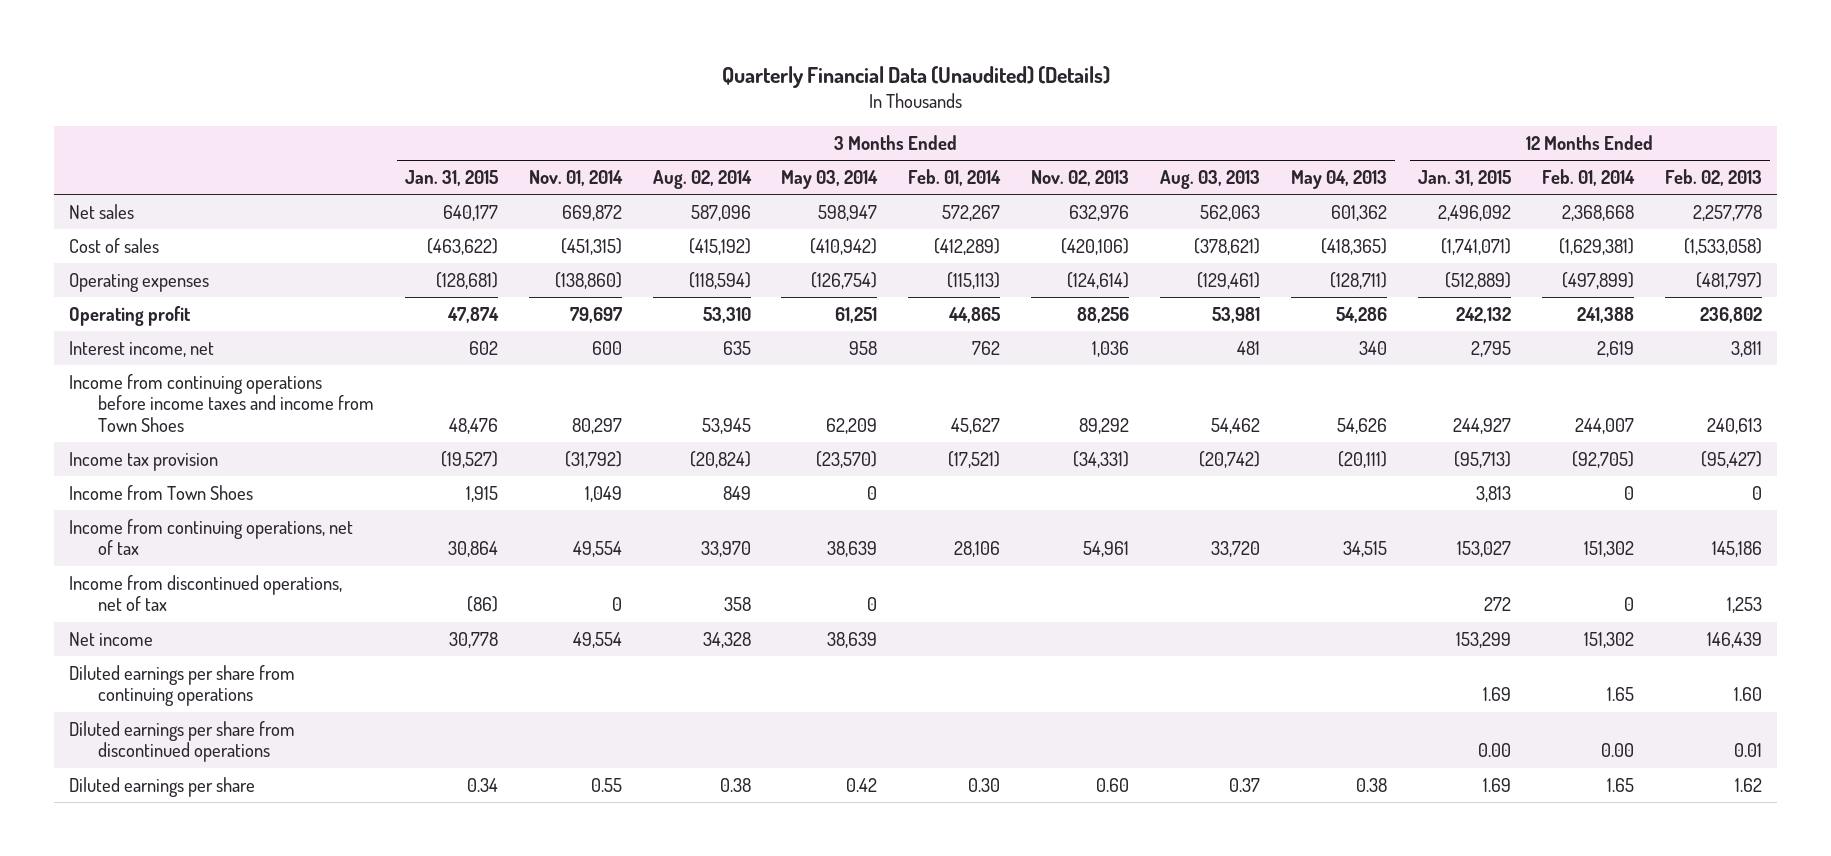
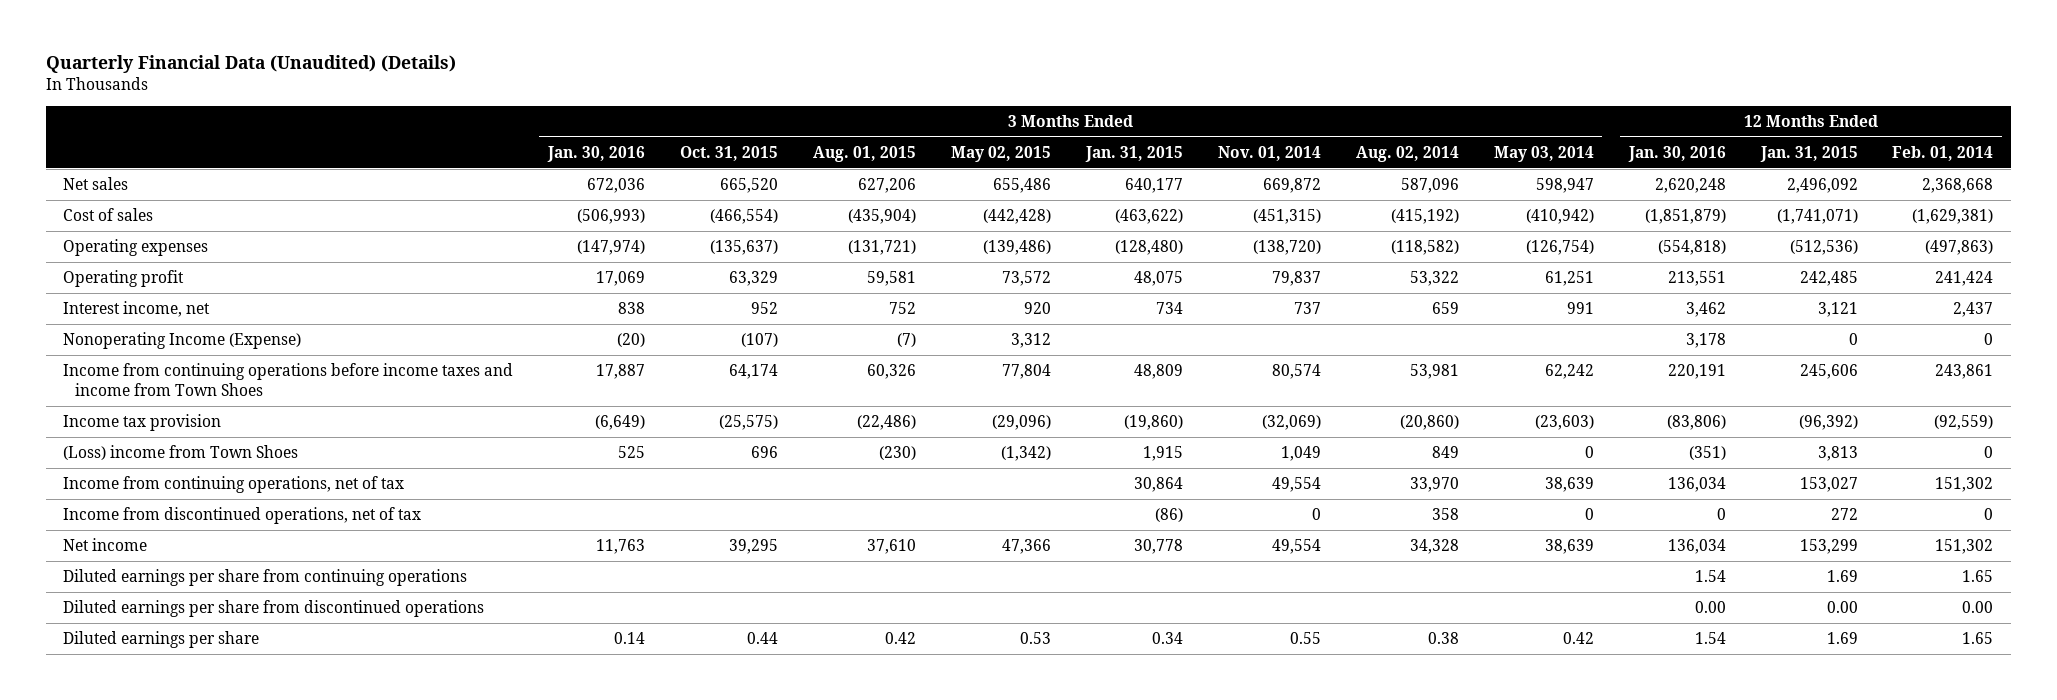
- | 3 Months Ended Jan. 31, 2015 | 3 Months Ended Nov. 01, 2014 | 3 Months Ended Aug. 02, 2014 | 3 Months Ended May 03, 2014 | 3 Months Ended Feb. 01, 2014 | 3 Months Ended Nov. 02, 2013 | 3 Months Ended Aug. 03, 2013 | 3 Months Ended May 04, 2013 | 12 Months Ended Jan. 31, 2015 | 12 Months Ended Feb. 01, 2014 | 12 Months Ended Feb. 02, 2013
+ | 3 Months Ended Jan. 30, 2016 | 3 Months Ended Oct. 31, 2015 | 3 Months Ended Aug. 01, 2015 | 3 Months Ended May 02, 2015 | 3 Months Ended Jan. 31, 2015 | 3 Months Ended Nov. 01, 2014 | 3 Months Ended Aug. 02, 2014 | 3 Months Ended May 03, 2014 | 12 Months Ended Jan. 30, 2016 | 12 Months Ended Jan. 31, 2015 | 12 Months Ended Feb. 01, 2014
- Operating expenses | (128,681) | (138,860) | (118,594) | (126,754) | (115,113) | (124,614) | (129,461) | (128,711) | (512,889) | (497,899) | (481,797)
- Operating profit | 47,874 | 79,697 | 53,310 | 61,251 | 44,865 | 88,256 | 53,981 | 54,286 | 242,132 | 241,388 | 236,802
- Interest income, net | 602 | 600 | 635 | 958 | 762 | 1,036 | 481 | 340 | 2,795 | 2,619 | 3,811
- Income from continuing operations before income taxes and income from Town Shoes | 48,476 | 80,297 | 53,945 | 62,209 | 45,627 | 89,292 | 54,462 | 54,626 | 244,927 | 244,007 | 240,613
- Income tax provision | (19,527) | (31,792) | (20,824) | (23,570) | (17,521) | (34,331) | (20,742) | (20,111) | (95,713) | (92,705) | (95,427)
- Income from Town Shoes | 1,915 | 1,049 | 849 | 0 | | | | | 3,813 | 0 | 0
+ Operating expenses | (147,974) | (135,637) | (131,721) | (139,486) | (128,480) | (138,720) | (118,582) | (126,754) | (554,818) | (512,536) | (497,863)
+ Operating profit | 17,069 | 63,329 | 59,581 | 73,572 | 48,075 | 79,837 | 53,322 | 61,251 | 213,551 | 242,485 | 241,424
+ Interest income, net | 838 | 952 | 752 | 920 | 734 | 737 | 659 | 991 | 3,462 | 3,121 | 2,437
+ Nonoperating Income (Expense) | (20) | (107) | (7) | 3,312 | | | | | 3,178 | 0 | 0
+ Income from continuing operations before income taxes and income from Town Shoes | 17,887 | 64,174 | 60,326 | 77,804 | 48,809 | 80,574 | 53,981 | 62,242 | 220,191 | 245,606 | 243,861
+ Income tax provision | (6,649) | (25,575) | (22,486) | (29,096) | (19,860) | (32,069) | (20,860) | (23,603) | (83,806) | (96,392) | (92,559)
+ (Loss) income from Town Shoes | 525 | 696 | (230) | (1,342) | 1,915 | 1,049 | 849 | 0 | (351) | 3,813 | 0

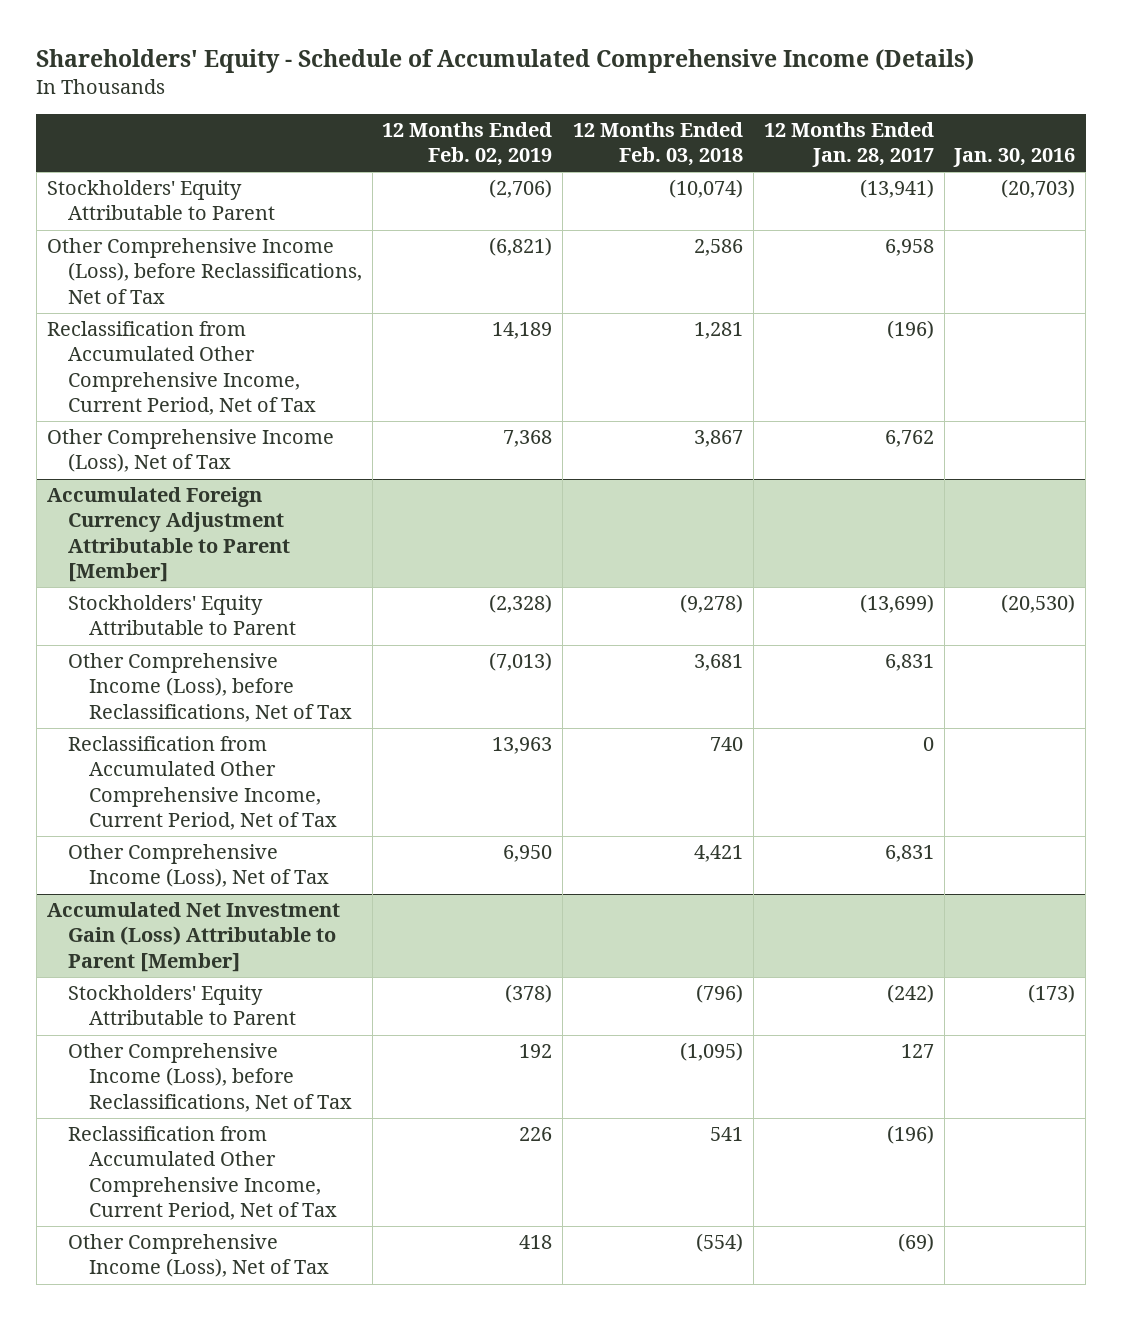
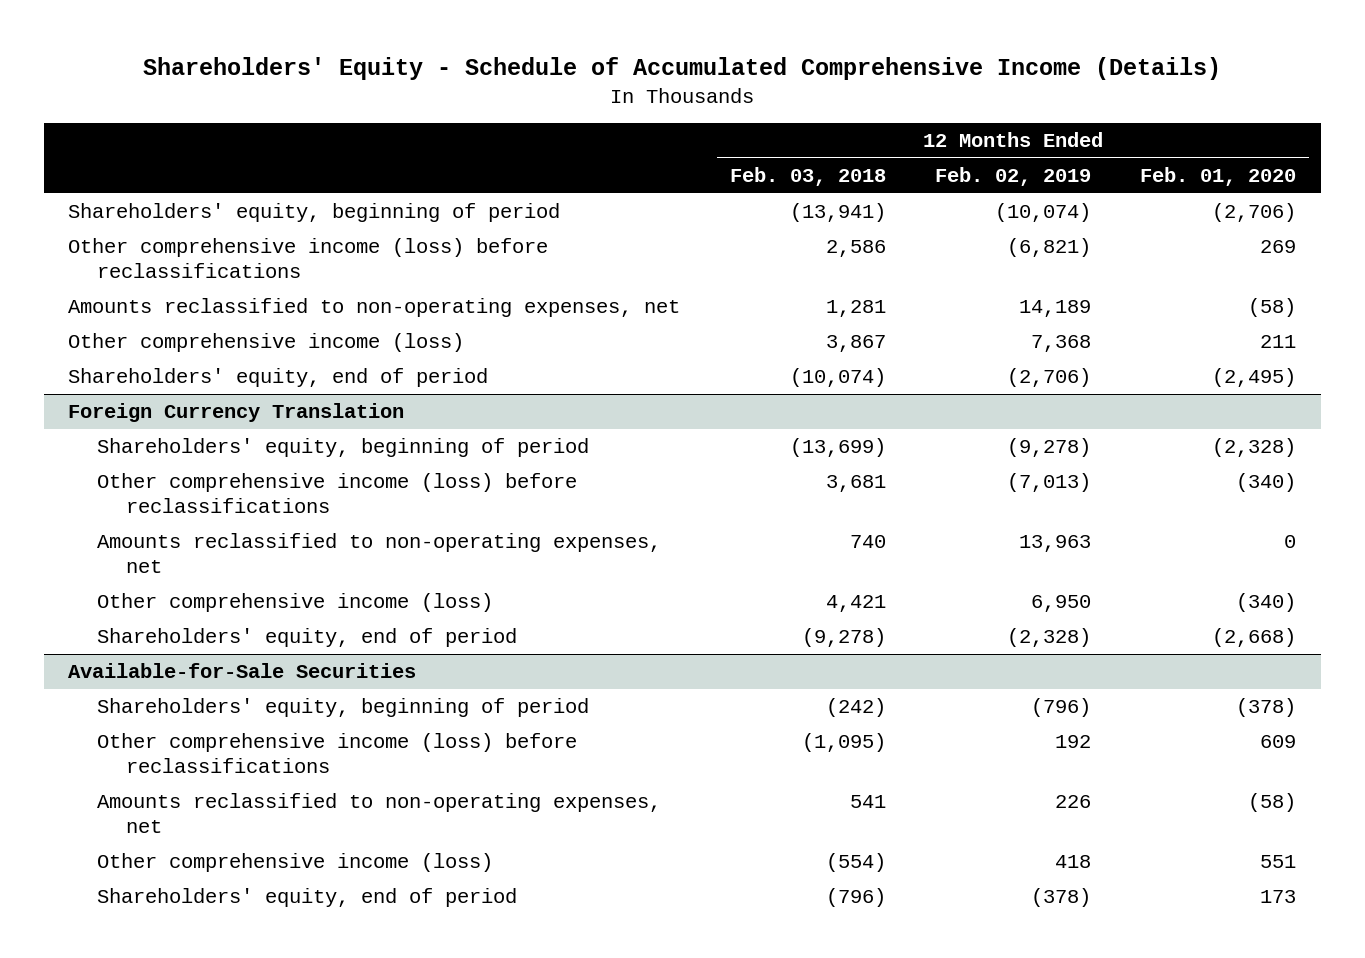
- | 12 Months Ended Feb. 02, 2019 | 12 Months Ended Feb. 03, 2018 | 12 Months Ended Jan. 28, 2017 | Jan. 30, 2016
+ | 12 Months Ended Feb. 03, 2018 | 12 Months Ended Feb. 02, 2019 | 12 Months Ended Feb. 01, 2020
- Stockholders' Equity Attributable to Parent | (2,706) | (10,074) | (13,941) | (20,703)
- Other Comprehensive Income (Loss), before Reclassifications, Net of Tax | (6,821) | 2,586 | 6,958 |
- Reclassification from Accumulated Other Comprehensive Income, Current Period, Net of Tax | 14,189 | 1,281 | (196) |
- Other Comprehensive Income (Loss), Net of Tax | 7,368 | 3,867 | 6,762 |
- Accumulated Foreign Currency Adjustment Attributable to Parent [Member]
- Stockholders' Equity Attributable to Parent | (2,328) | (9,278) | (13,699) | (20,530)
- Other Comprehensive Income (Loss), before Reclassifications, Net of Tax | (7,013) | 3,681 | 6,831 |
- Reclassification from Accumulated Other Comprehensive Income, Current Period, Net of Tax | 13,963 | 740 | 0 |
- Other Comprehensive Income (Loss), Net of Tax | 6,950 | 4,421 | 6,831 |
- Accumulated Net Investment Gain (Loss) Attributable to Parent [Member]
- Stockholders' Equity Attributable to Parent | (378) | (796) | (242) | (173)
- Other Comprehensive Income (Loss), before Reclassifications, Net of Tax | 192 | (1,095) | 127 |
- Reclassification from Accumulated Other Comprehensive Income, Current Period, Net of Tax | 226 | 541 | (196) |
- Other Comprehensive Income (Loss), Net of Tax | 418 | (554) | (69) |
+ Shareholders' equity, beginning of period | (13,941) | (10,074) | (2,706)
+ Other comprehensive income (loss) before reclassifications | 2,586 | (6,821) | 269
+ Amounts reclassified to non-operating expenses, net | 1,281 | 14,189 | (58)
+ Other comprehensive income (loss) | 3,867 | 7,368 | 211
+ Shareholders' equity, end of period | (10,074) | (2,706) | (2,495)
+ Foreign Currency Translation
+ Shareholders' equity, beginning of period | (13,699) | (9,278) | (2,328)
+ Other comprehensive income (loss) before reclassifications | 3,681 | (7,013) | (340)
+ Amounts reclassified to non-operating expenses, net | 740 | 13,963 | 0
+ Other comprehensive income (loss) | 4,421 | 6,950 | (340)
+ Shareholders' equity, end of period | (9,278) | (2,328) | (2,668)
+ Available-for-Sale Securities
+ Shareholders' equity, beginning of period | (242) | (796) | (378)
+ Other comprehensive income (loss) before reclassifications | (1,095) | 192 | 609
+ Amounts reclassified to non-operating expenses, net | 541 | 226 | (58)
+ Other comprehensive income (loss) | (554) | 418 | 551
+ Shareholders' equity, end of period | (796) | (378) | 173

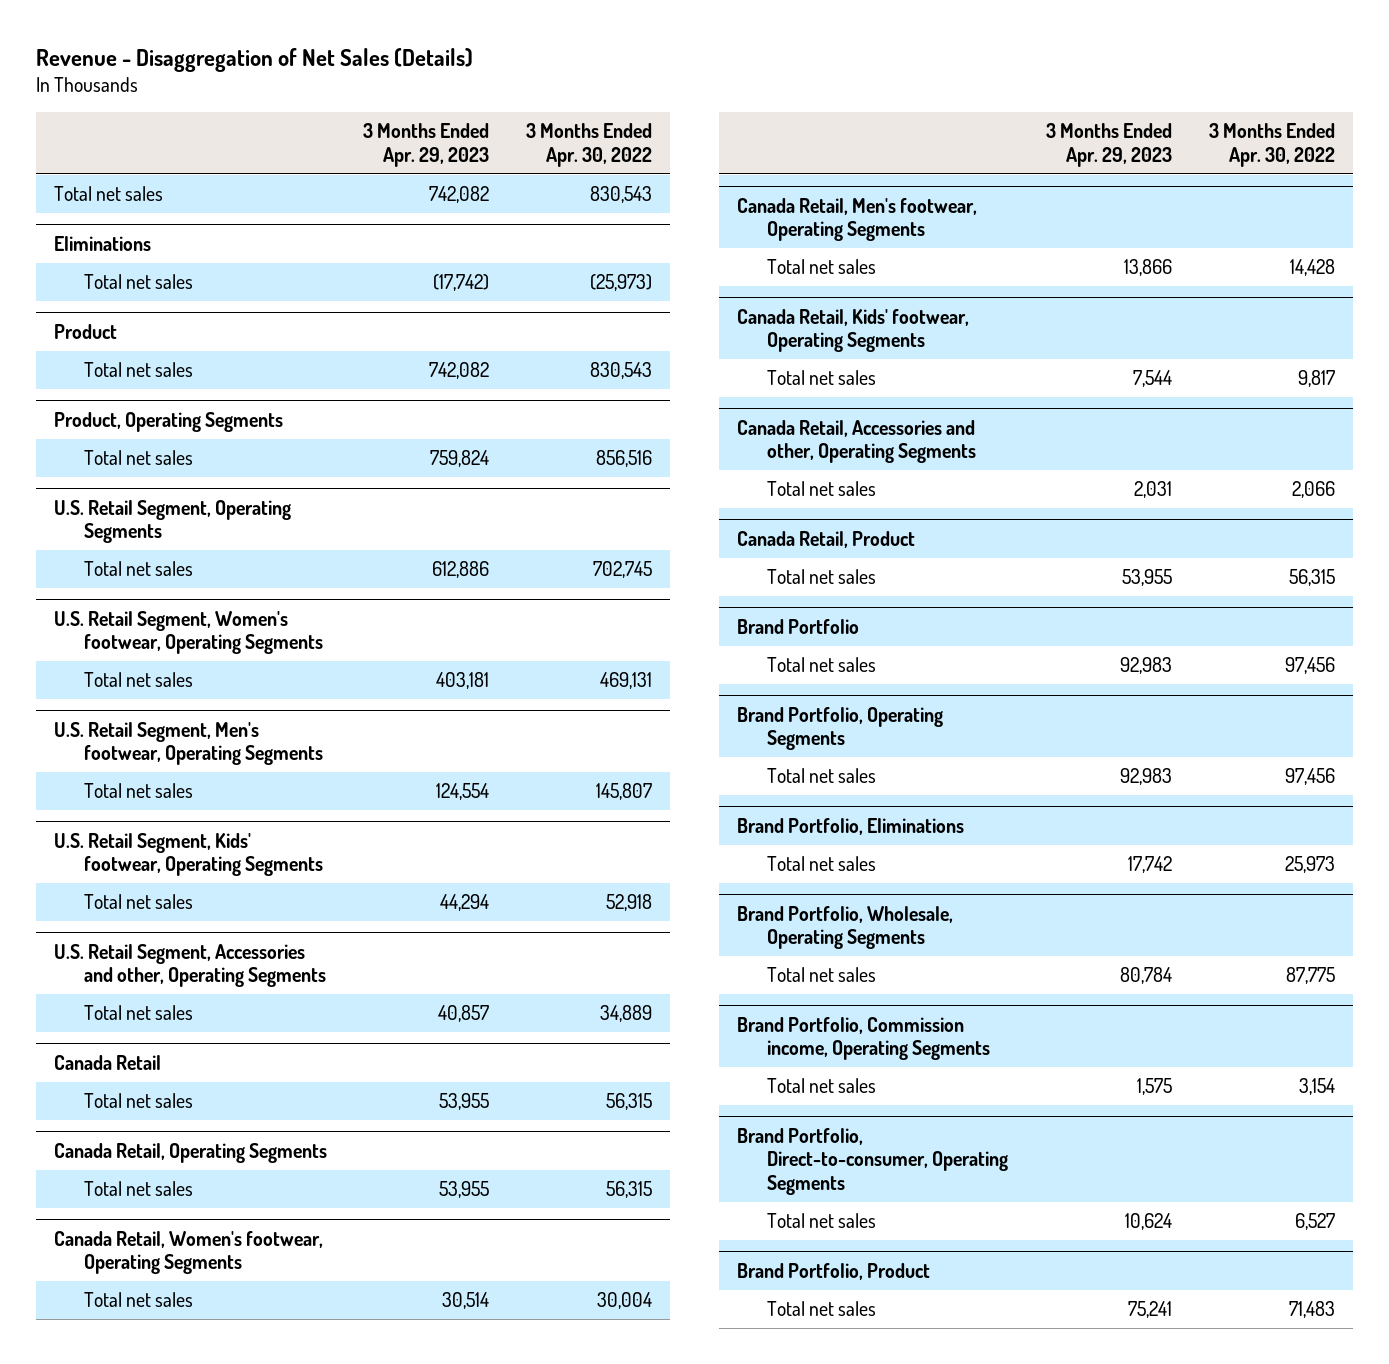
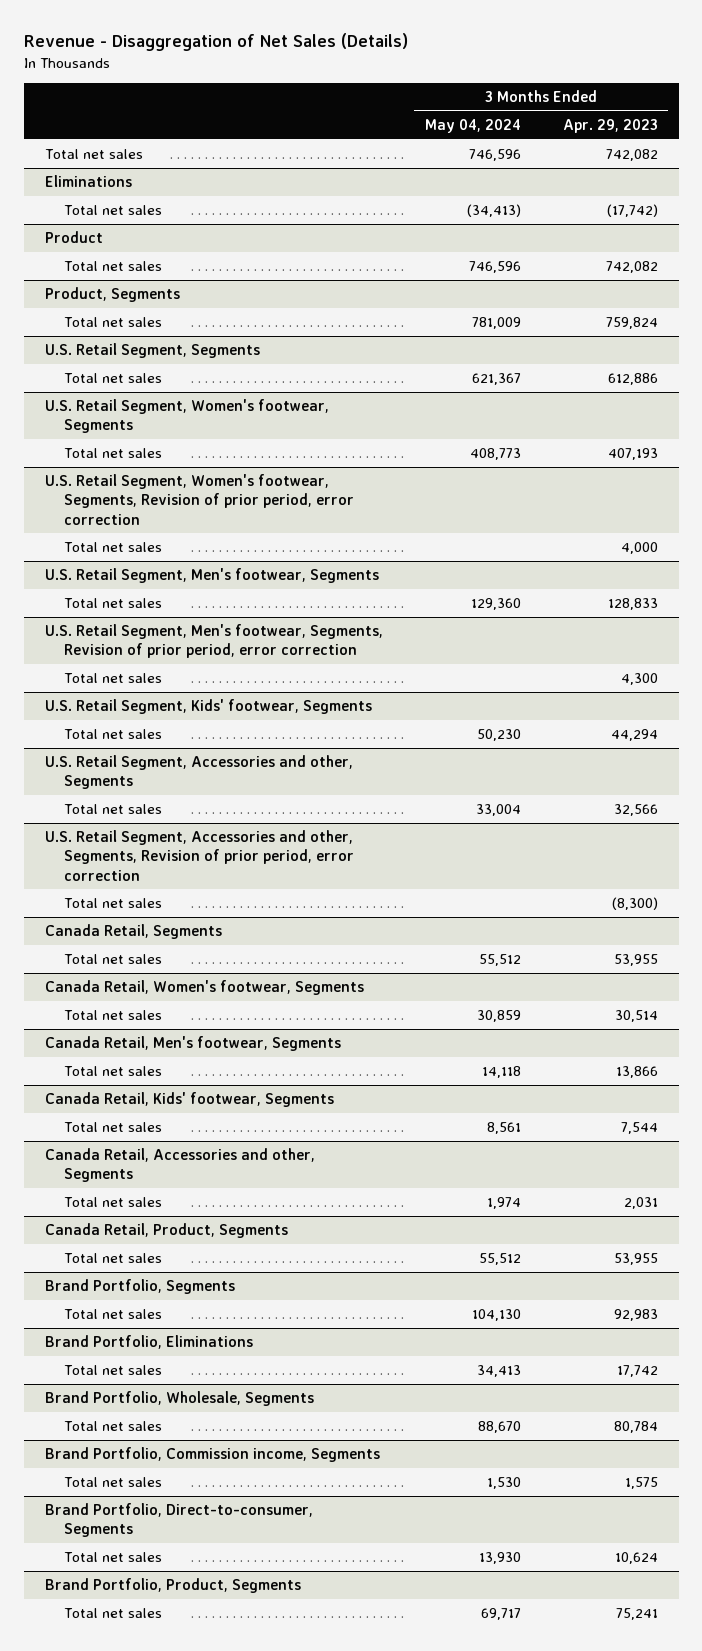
- | 3 Months Ended Apr. 29, 2023 | 3 Months Ended Apr. 30, 2022
+ | 3 Months Ended May 04, 2024 | 3 Months Ended Apr. 29, 2023
- Product, Operating Segments
+ Product, Segments
- U.S. Retail Segment, Operating Segments
+ U.S. Retail Segment, Segments
- U.S. Retail Segment, Women's footwear, Operating Segments
- Total net sales | 403,181 | 469,131
- U.S. Retail Segment, Men's footwear, Operating Segments
- Total net sales | 124,554 | 145,807
- U.S. Retail Segment, Kids' footwear, Operating Segments
+ U.S. Retail Segment, Women's footwear, Segments
+ Total net sales | 408,773 | 407,193
+ U.S. Retail Segment, Women's footwear, Segments, Revision of prior period, error correction
+ Total net sales | | 4,000
+ U.S. Retail Segment, Men's footwear, Segments
+ Total net sales | 129,360 | 128,833
+ U.S. Retail Segment, Men's footwear, Segments, Revision of prior period, error correction
+ Total net sales | | 4,300
+ U.S. Retail Segment, Kids' footwear, Segments
- U.S. Retail Segment, Accessories and other, Operating Segments
- Total net sales | 40,857 | 34,889
- Canada Retail
- Total net sales | 53,955 | 56,315
- Canada Retail, Operating Segments
+ U.S. Retail Segment, Accessories and other, Segments
+ Total net sales | 33,004 | 32,566
+ U.S. Retail Segment, Accessories and other, Segments, Revision of prior period, error correction
+ Total net sales | | (8,300)
+ Canada Retail, Segments
- Canada Retail, Women's footwear, Operating Segments
+ Canada Retail, Women's footwear, Segments
- Canada Retail, Men's footwear, Operating Segments
+ Canada Retail, Men's footwear, Segments
- Canada Retail, Kids' footwear, Operating Segments
+ Canada Retail, Kids' footwear, Segments
- Canada Retail, Accessories and other, Operating Segments
+ Canada Retail, Accessories and other, Segments
- Canada Retail, Product
+ Canada Retail, Product, Segments
- Brand Portfolio
- Total net sales | 92,983 | 97,456
- Brand Portfolio, Operating Segments
+ Brand Portfolio, Segments
- Brand Portfolio, Wholesale, Operating Segments
+ Brand Portfolio, Wholesale, Segments
- Brand Portfolio, Commission income, Operating Segments
+ Brand Portfolio, Commission income, Segments
- Brand Portfolio, Direct-to-consumer, Operating Segments
+ Brand Portfolio, Direct-to-consumer, Segments
- Brand Portfolio, Product
+ Brand Portfolio, Product, Segments

